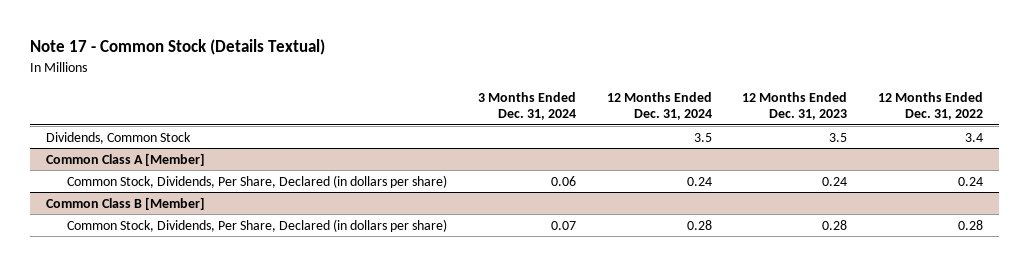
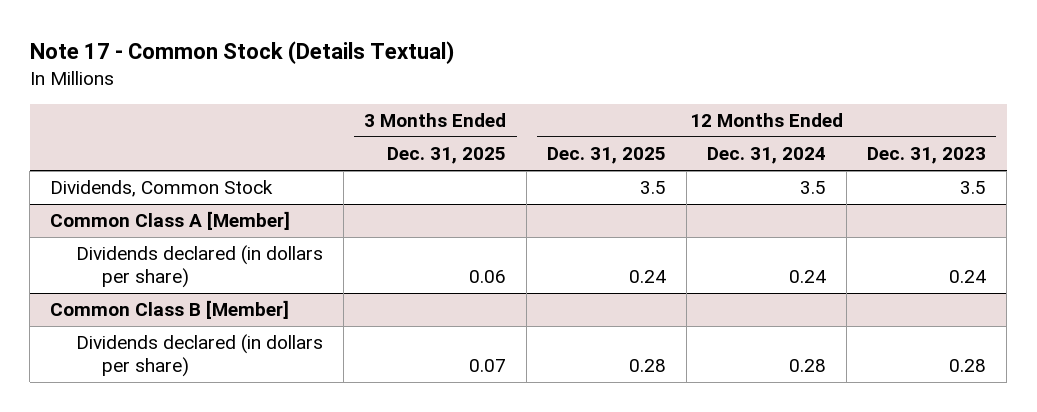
- | 3 Months Ended Dec. 31, 2024 | 12 Months Ended Dec. 31, 2024 | 12 Months Ended Dec. 31, 2023 | 12 Months Ended Dec. 31, 2022
+ | 3 Months Ended Dec. 31, 2025 | 12 Months Ended Dec. 31, 2025 | 12 Months Ended Dec. 31, 2024 | 12 Months Ended Dec. 31, 2023
@ Common Class A [Member]
- Common Stock, Dividends, Per Share, Declared (in dollars per share) | 0.06 | 0.24 | 0.24 | 0.24
+ Dividends declared (in dollars per share) | 0.06 | 0.24 | 0.24 | 0.24
@ Common Class B [Member]
- Common Stock, Dividends, Per Share, Declared (in dollars per share) | 0.07 | 0.28 | 0.28 | 0.28
+ Dividends declared (in dollars per share) | 0.07 | 0.28 | 0.28 | 0.28

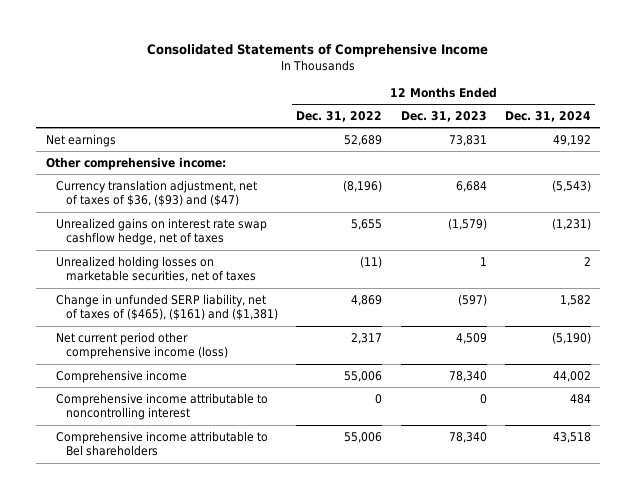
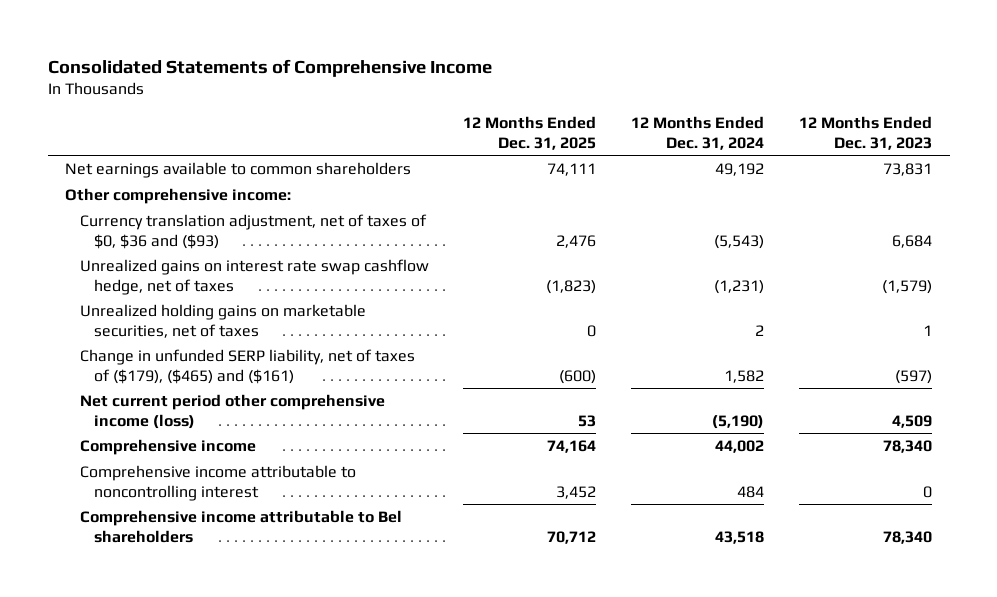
- | 12 Months Ended Dec. 31, 2022 | 12 Months Ended Dec. 31, 2023 | 12 Months Ended Dec. 31, 2024
+ | 12 Months Ended Dec. 31, 2025 | 12 Months Ended Dec. 31, 2024 | 12 Months Ended Dec. 31, 2023
- Net earnings | 52,689 | 73,831 | 49,192
+ Net earnings available to common shareholders | 74,111 | 49,192 | 73,831
- Currency translation adjustment, net of taxes of $36, ($93) and ($47) | (8,196) | 6,684 | (5,543)
+ Currency translation adjustment, net of taxes of $0, $36 and ($93) | 2,476 | (5,543) | 6,684
- Unrealized holding losses on marketable securities, net of taxes | (11) | 1 | 2
- Change in unfunded SERP liability, net of taxes of ($465), ($161) and ($1,381) | 4,869 | (597) | 1,582
+ Unrealized holding gains on marketable securities, net of taxes | 0 | 2 | 1
+ Change in unfunded SERP liability, net of taxes of ($179), ($465) and ($161) | (600) | 1,582 | (597)

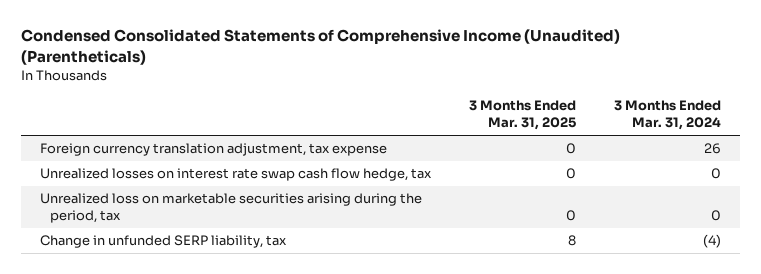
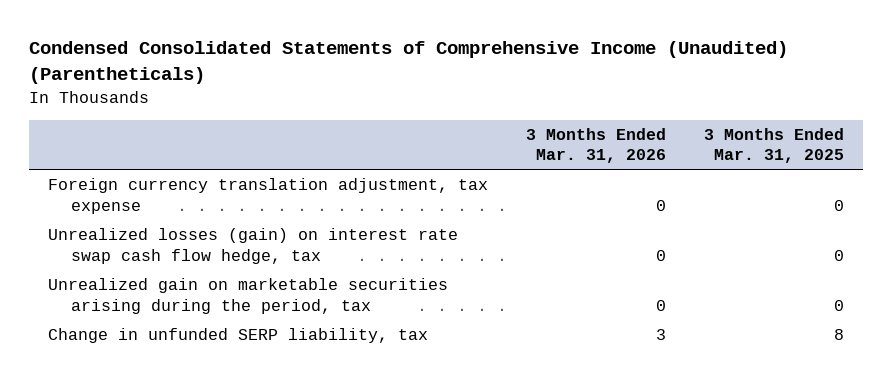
- | 3 Months Ended Mar. 31, 2025 | 3 Months Ended Mar. 31, 2024
+ | 3 Months Ended Mar. 31, 2026 | 3 Months Ended Mar. 31, 2025
- Unrealized losses on interest rate swap cash flow hedge, tax | 0 | 0
- Unrealized loss on marketable securities arising during the period, tax | 0 | 0
+ Unrealized losses (gain) on interest rate swap cash flow hedge, tax | 0 | 0
+ Unrealized gain on marketable securities arising during the period, tax | 0 | 0

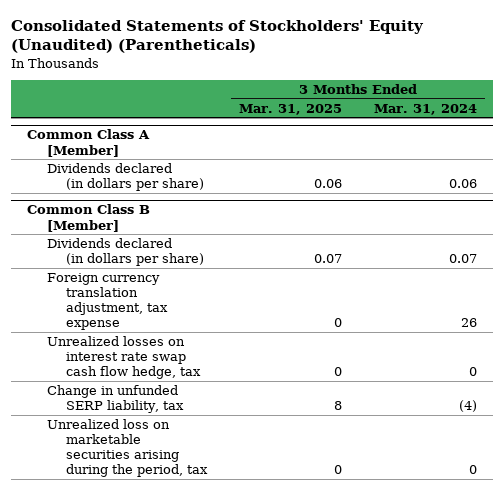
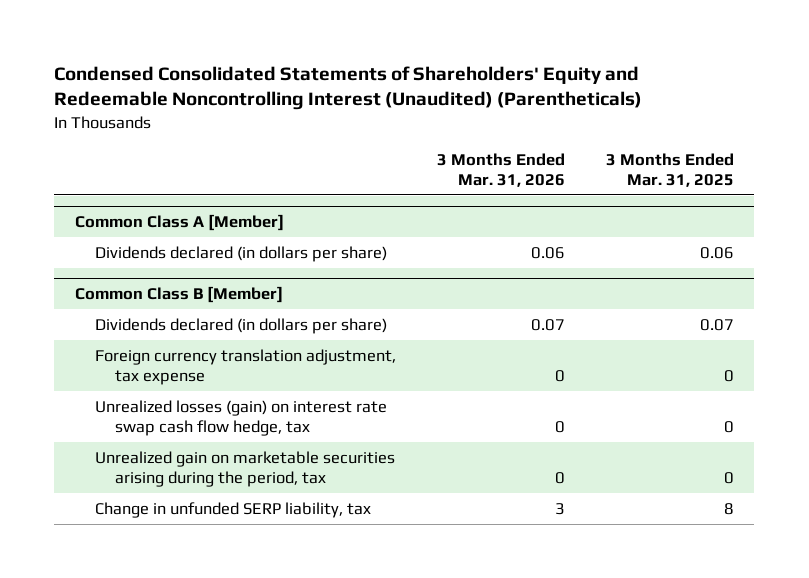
- Consolidated Statements of Stockholders' Equity (Unaudited) (Parentheticals)
+ Condensed Consolidated Statements of Shareholders' Equity and Redeemable Noncontrolling Interest (Unaudited) (Parentheticals)
- | 3 Months Ended Mar. 31, 2025 | 3 Months Ended Mar. 31, 2024
+ | 3 Months Ended Mar. 31, 2026 | 3 Months Ended Mar. 31, 2025
@ Common Class B [Member]
- Unrealized losses on interest rate swap cash flow hedge, tax | 0 | 0
+ Unrealized losses (gain) on interest rate swap cash flow hedge, tax | 0 | 0
+ Unrealized gain on marketable securities arising during the period, tax | 0 | 0
- Unrealized loss on marketable securities arising during the period, tax | 0 | 0

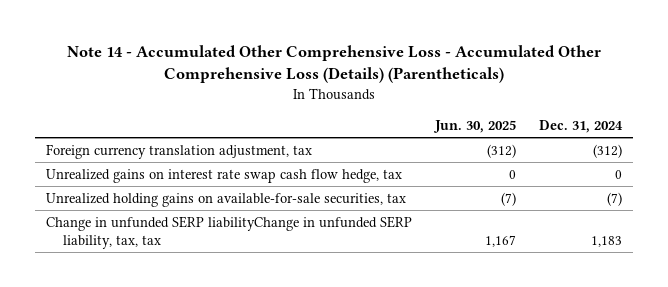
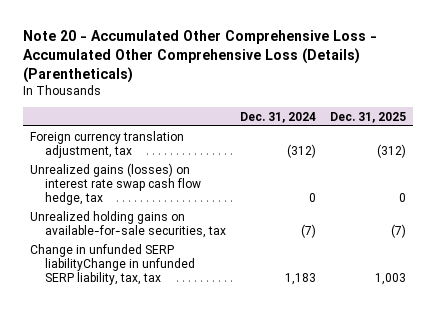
- Note 14 - Accumulated Other Comprehensive Loss - Accumulated Other Comprehensive Loss (Details) (Parentheticals)
+ Note 20 - Accumulated Other Comprehensive Loss - Accumulated Other Comprehensive Loss (Details) (Parentheticals)
- | Jun. 30, 2025 | Dec. 31, 2024
+ | Dec. 31, 2024 | Dec. 31, 2025
- Unrealized gains on interest rate swap cash flow hedge, tax | 0 | 0
+ Unrealized gains (losses) on interest rate swap cash flow hedge, tax | 0 | 0

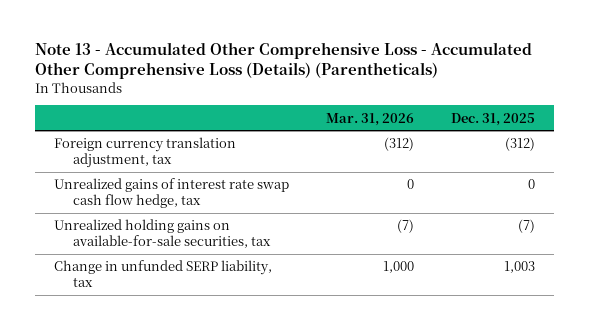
- Note 20 - Accumulated Other Comprehensive Loss - Accumulated Other Comprehensive Loss (Details) (Parentheticals)
+ Note 13 - Accumulated Other Comprehensive Loss - Accumulated Other Comprehensive Loss (Details) (Parentheticals)
- | Dec. 31, 2024 | Dec. 31, 2025
+ | Mar. 31, 2026 | Dec. 31, 2025
- Unrealized gains (losses) on interest rate swap cash flow hedge, tax | 0 | 0
+ Unrealized gains of interest rate swap cash flow hedge, tax | 0 | 0
- Change in unfunded SERP liabilityChange in unfunded SERP liability, tax, tax | 1,183 | 1,003
+ Change in unfunded SERP liability, tax | 1,000 | 1,003

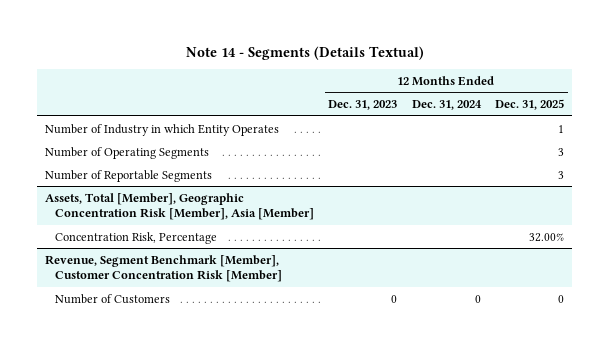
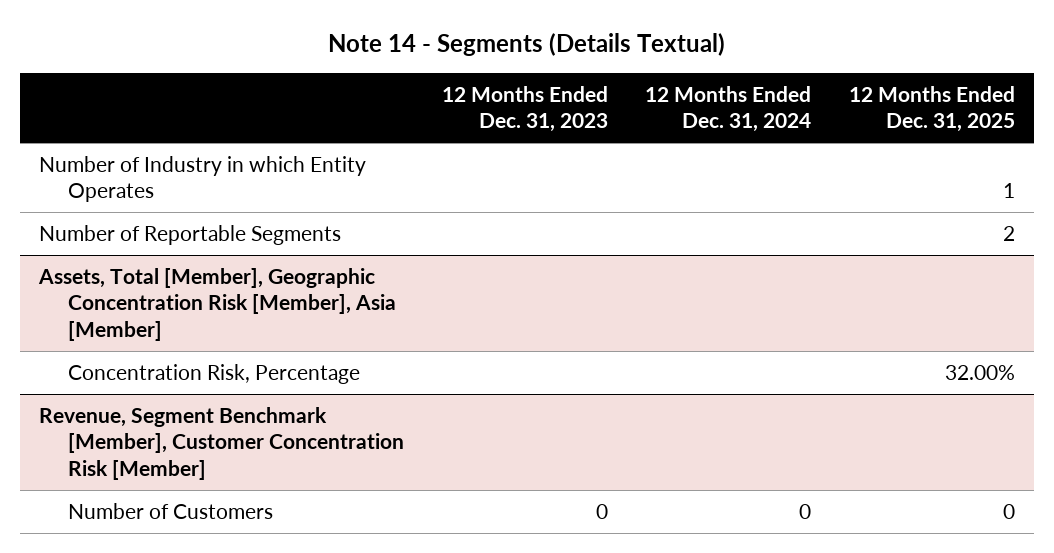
- Number of Operating Segments | | | 3
- Number of Reportable Segments | | | 3
+ Number of Reportable Segments | | | 2

